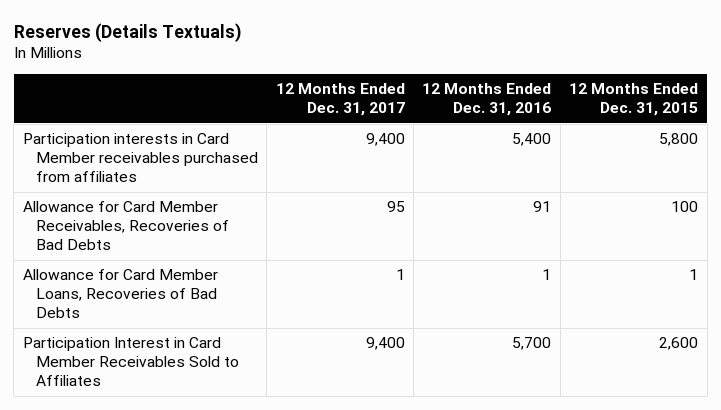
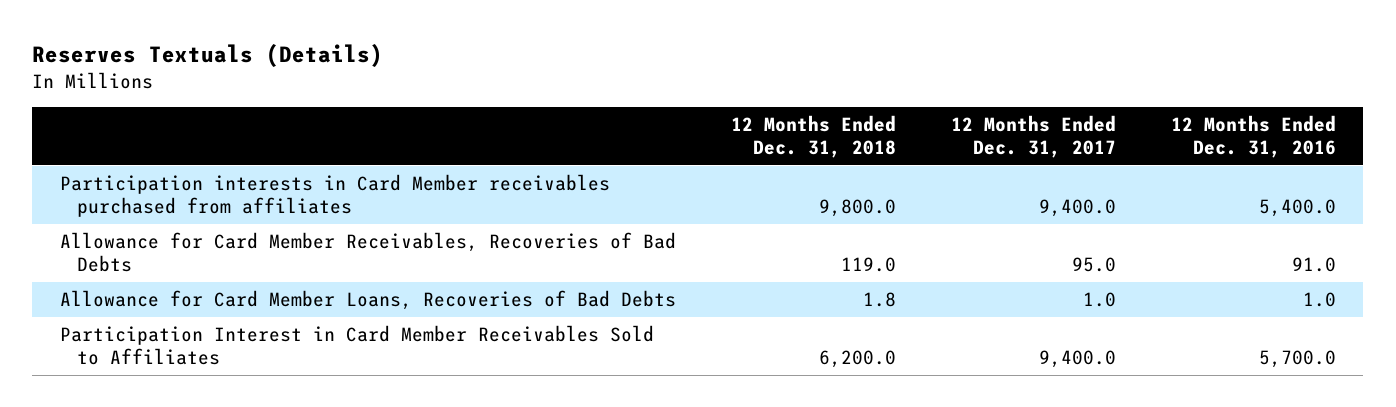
- Reserves (Details Textuals)
+ Reserves Textuals (Details)
- | 12 Months Ended Dec. 31, 2017 | 12 Months Ended Dec. 31, 2016 | 12 Months Ended Dec. 31, 2015
+ | 12 Months Ended Dec. 31, 2018 | 12 Months Ended Dec. 31, 2017 | 12 Months Ended Dec. 31, 2016
- Participation interests in Card Member receivables purchased from affiliates | 9,400 | 5,400 | 5,800
- Allowance for Card Member Receivables, Recoveries of Bad Debts | 95 | 91 | 100
- Allowance for Card Member Loans, Recoveries of Bad Debts | 1 | 1 | 1
- Participation Interest in Card Member Receivables Sold to Affiliates | 9,400 | 5,700 | 2,600
+ Participation interests in Card Member receivables purchased from affiliates | 9,800.0 | 9,400.0 | 5,400.0
+ Allowance for Card Member Receivables, Recoveries of Bad Debts | 119.0 | 95.0 | 91.0
+ Allowance for Card Member Loans, Recoveries of Bad Debts | 1.8 | 1.0 | 1.0
+ Participation Interest in Card Member Receivables Sold to Affiliates | 6,200.0 | 9,400.0 | 5,700.0

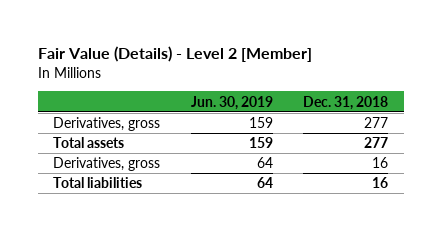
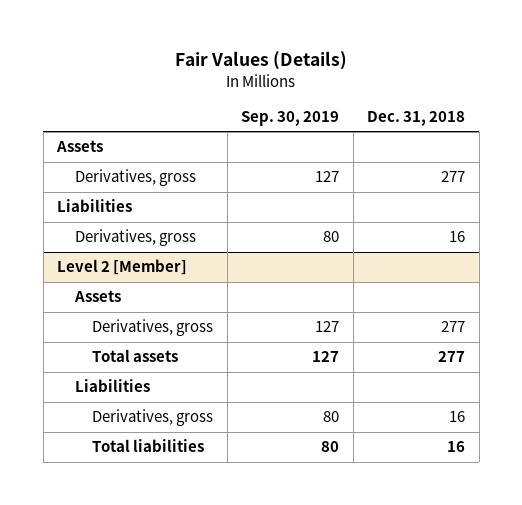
- Fair Value (Details) - Level 2 [Member]
+ Fair Values (Details)
- | Jun. 30, 2019 | Dec. 31, 2018
+ | Sep. 30, 2019 | Dec. 31, 2018
+ Assets
+ Liabilities
+ Derivatives, gross | 80 | 16
+ Level 2 [Member]
+ Assets
+ Derivatives, gross | 127 | 277
+ Liabilities

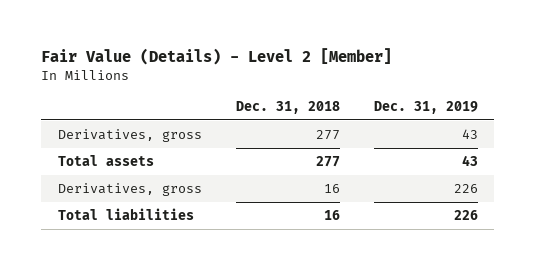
- Fair Values (Details)
+ Fair Value (Details) - Level 2 [Member]
- | Sep. 30, 2019 | Dec. 31, 2018
+ | Dec. 31, 2018 | Dec. 31, 2019
- Assets
- Liabilities
- Derivatives, gross | 80 | 16
- Level 2 [Member]
- Assets
- Derivatives, gross | 127 | 277
- Liabilities

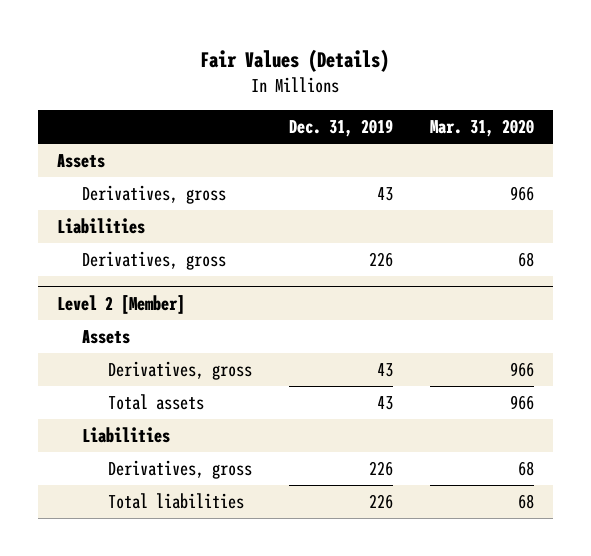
- Fair Value (Details) - Level 2 [Member]
+ Fair Values (Details)
- | Dec. 31, 2018 | Dec. 31, 2019
+ | Dec. 31, 2019 | Mar. 31, 2020
+ Assets
+ Liabilities
+ Derivatives, gross | 226 | 68
+ Level 2 [Member]
+ Assets
+ Derivatives, gross | 43 | 966
+ Liabilities

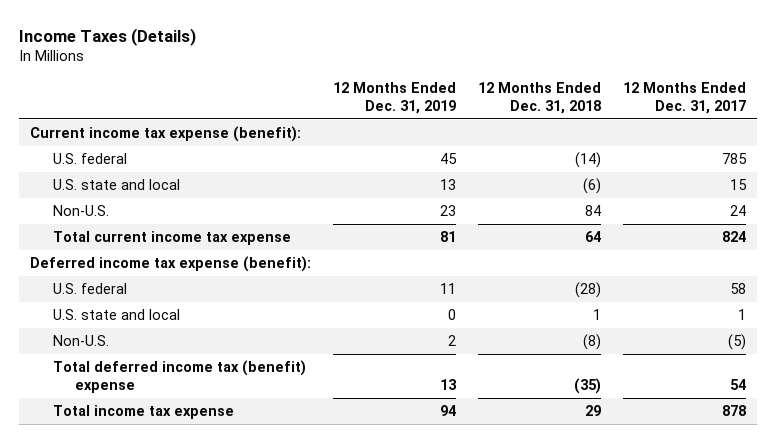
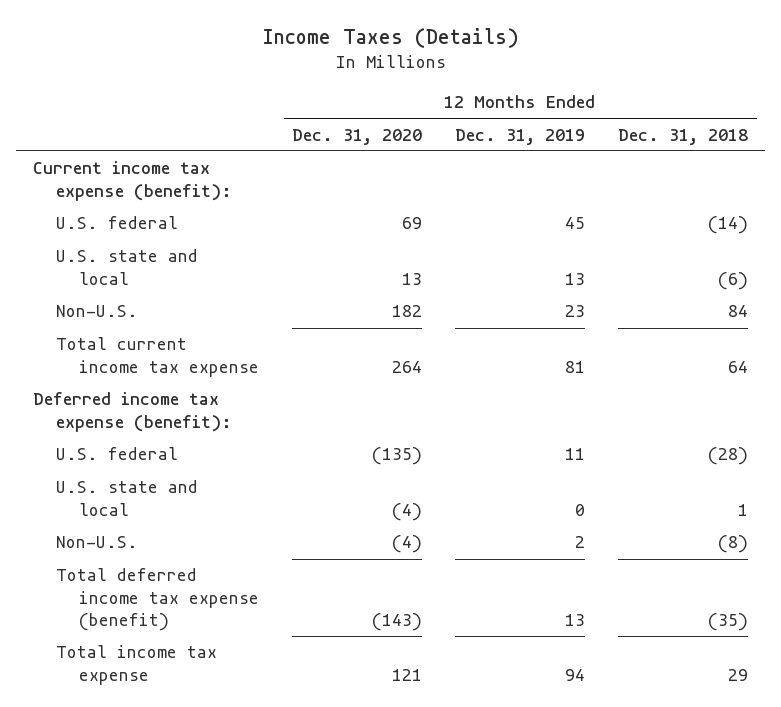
- | 12 Months Ended Dec. 31, 2019 | 12 Months Ended Dec. 31, 2018 | 12 Months Ended Dec. 31, 2017
+ | 12 Months Ended Dec. 31, 2020 | 12 Months Ended Dec. 31, 2019 | 12 Months Ended Dec. 31, 2018
- Total deferred income tax (benefit) expense | 13 | (35) | 54
+ Total deferred income tax expense (benefit) | (143) | 13 | (35)

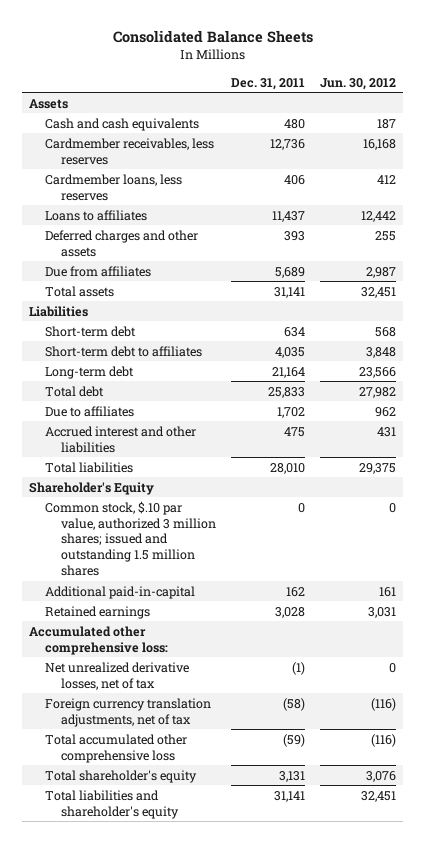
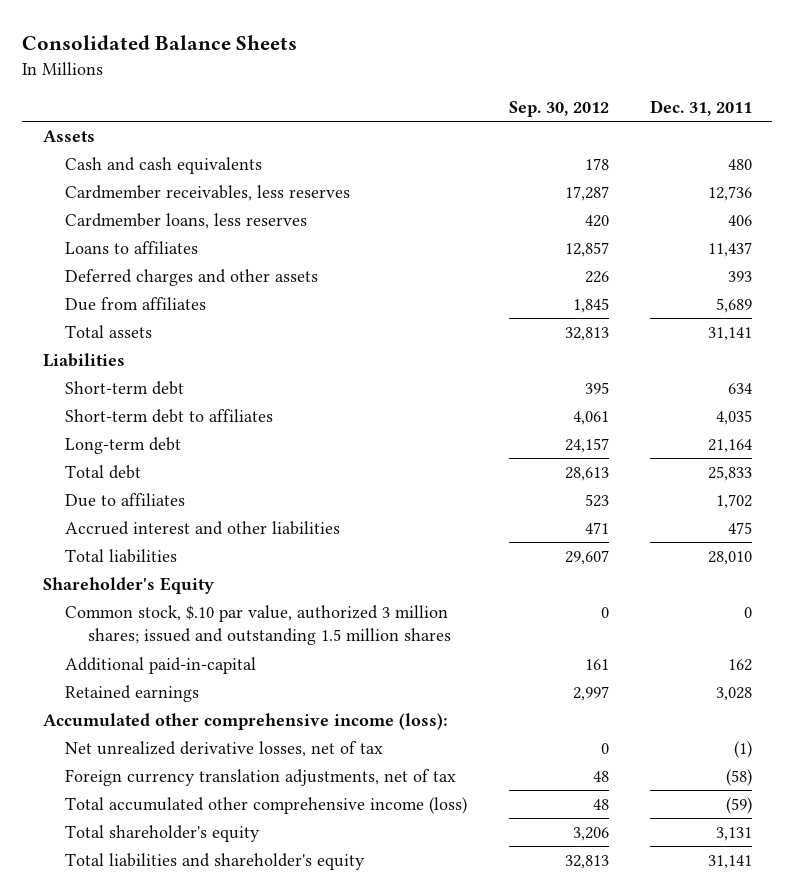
- | Dec. 31, 2011 | Jun. 30, 2012
+ | Sep. 30, 2012 | Dec. 31, 2011
- Accumulated other comprehensive loss:
+ Accumulated other comprehensive income (loss):
- Total accumulated other comprehensive loss | (59) | (116)
+ Total accumulated other comprehensive income (loss) | 48 | (59)

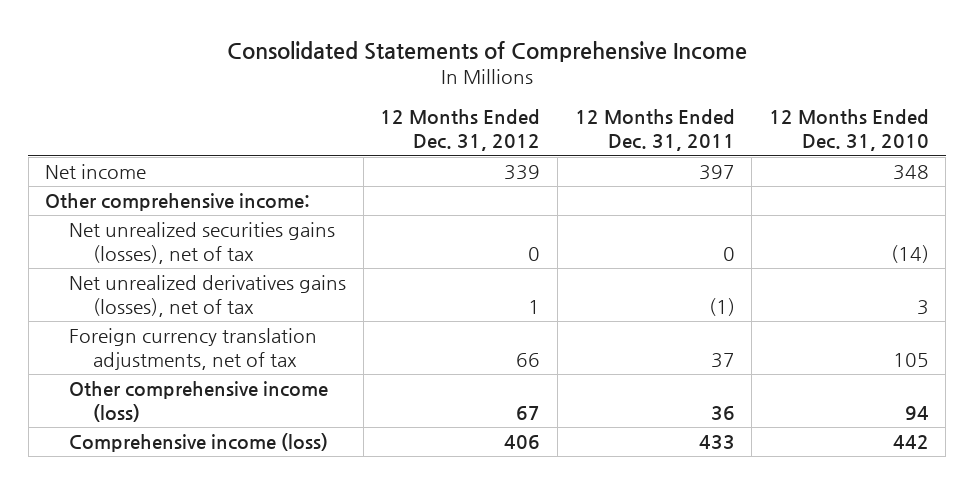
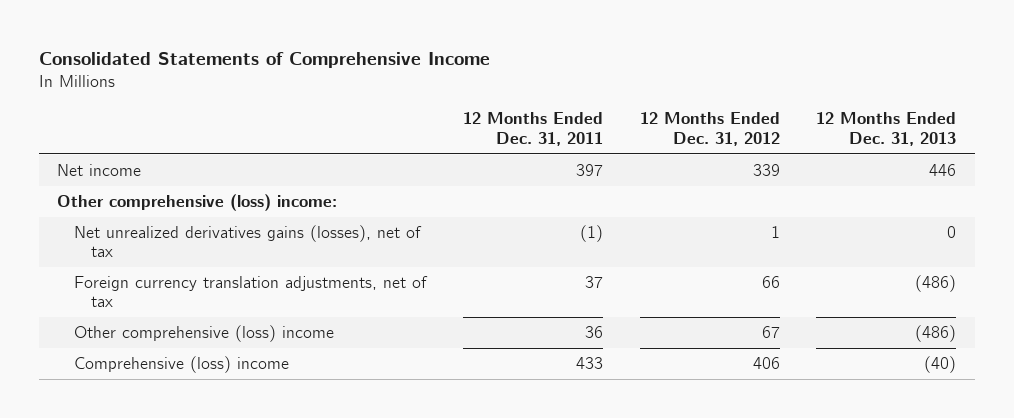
- | 12 Months Ended Dec. 31, 2012 | 12 Months Ended Dec. 31, 2011 | 12 Months Ended Dec. 31, 2010
+ | 12 Months Ended Dec. 31, 2011 | 12 Months Ended Dec. 31, 2012 | 12 Months Ended Dec. 31, 2013
- Other comprehensive income:
- Net unrealized securities gains (losses), net of tax | 0 | 0 | (14)
+ Other comprehensive (loss) income:
- Other comprehensive income (loss) | 67 | 36 | 94
- Comprehensive income (loss) | 406 | 433 | 442
+ Other comprehensive (loss) income | 36 | 67 | (486)
+ Comprehensive (loss) income | 433 | 406 | (40)

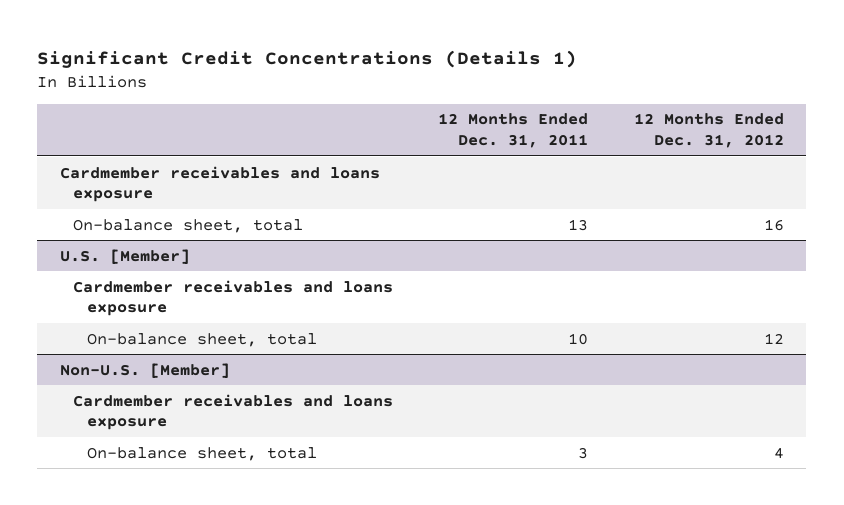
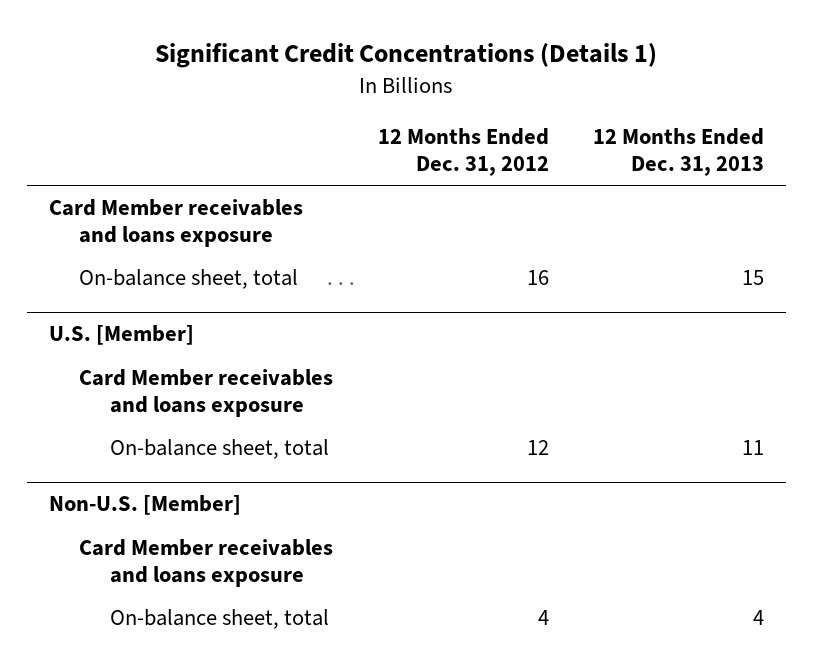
- | 12 Months Ended Dec. 31, 2011 | 12 Months Ended Dec. 31, 2012
+ | 12 Months Ended Dec. 31, 2012 | 12 Months Ended Dec. 31, 2013
- Cardmember receivables and loans exposure
+ Card Member receivables and loans exposure
@ U.S. [Member]
- Cardmember receivables and loans exposure
+ Card Member receivables and loans exposure
@ Non-U.S. [Member]
- Cardmember receivables and loans exposure
+ Card Member receivables and loans exposure

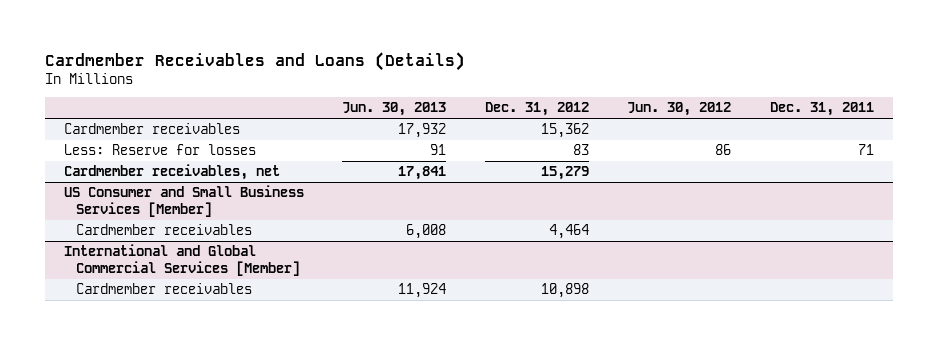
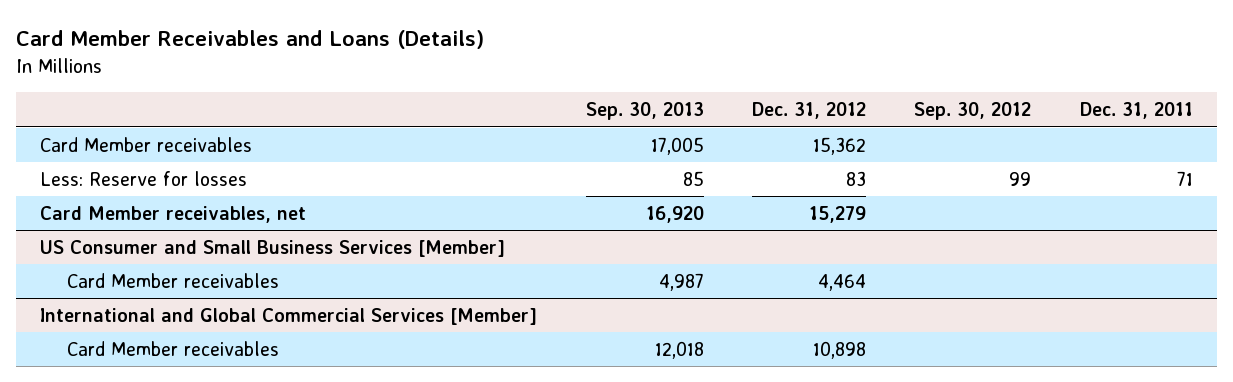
- Cardmember Receivables and Loans (Details)
+ Card Member Receivables and Loans (Details)
- | Jun. 30, 2013 | Dec. 31, 2012 | Jun. 30, 2012 | Dec. 31, 2011
+ | Sep. 30, 2013 | Dec. 31, 2012 | Sep. 30, 2012 | Dec. 31, 2011
- Cardmember receivables | 17,932 | 15,362 | |
+ Card Member receivables | 17,005 | 15,362 | |
- Cardmember receivables, net | 17,841 | 15,279 | |
+ Card Member receivables, net | 16,920 | 15,279 | |
@ US Consumer and Small Business Services [Member]
- Cardmember receivables | 6,008 | 4,464 | |
+ Card Member receivables | 4,987 | 4,464 | |
@ International and Global Commercial Services [Member]
- Cardmember receivables | 11,924 | 10,898 | |
+ Card Member receivables | 12,018 | 10,898 | |

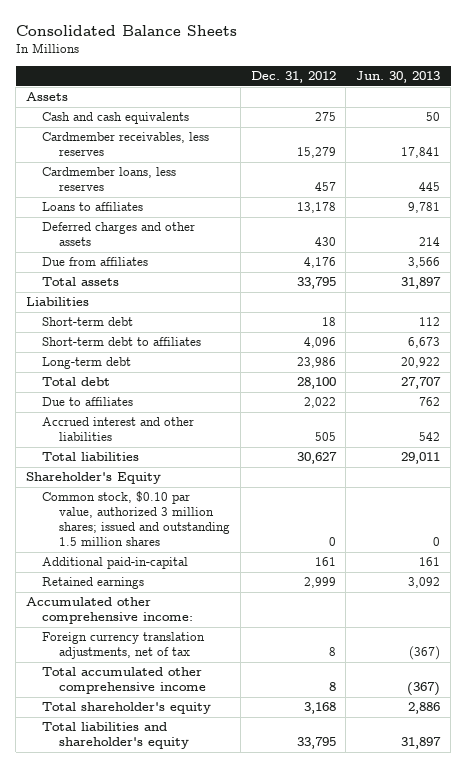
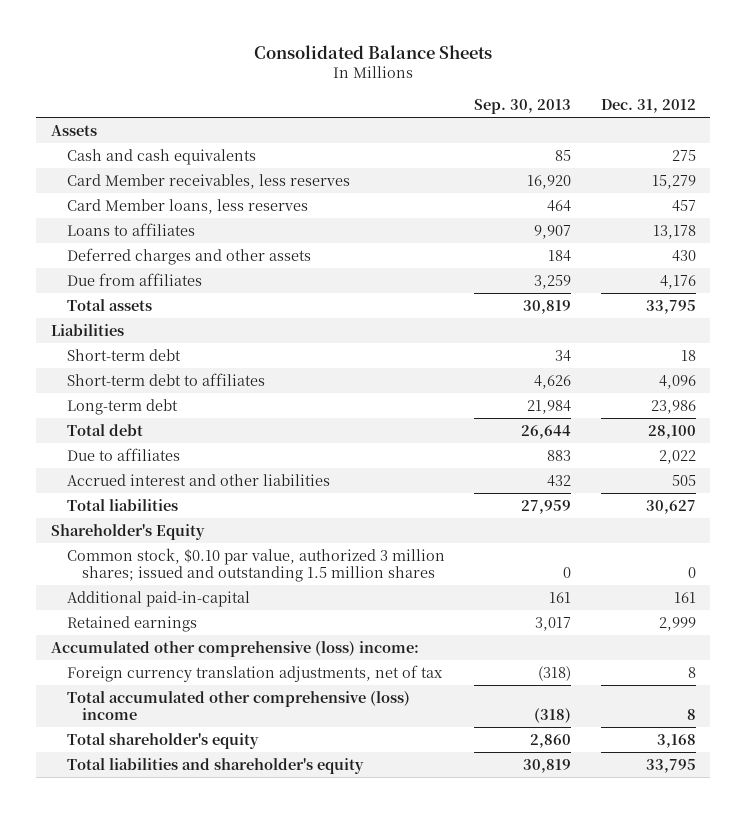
- | Dec. 31, 2012 | Jun. 30, 2013
+ | Sep. 30, 2013 | Dec. 31, 2012
- Cardmember receivables, less reserves | 15,279 | 17,841
- Cardmember loans, less reserves | 457 | 445
+ Card Member receivables, less reserves | 16,920 | 15,279
+ Card Member loans, less reserves | 464 | 457
- Accumulated other comprehensive income:
+ Accumulated other comprehensive (loss) income:
- Total accumulated other comprehensive income | 8 | (367)
+ Total accumulated other comprehensive (loss) income | (318) | 8

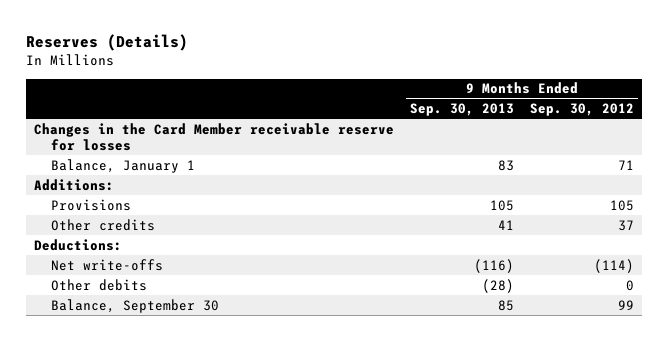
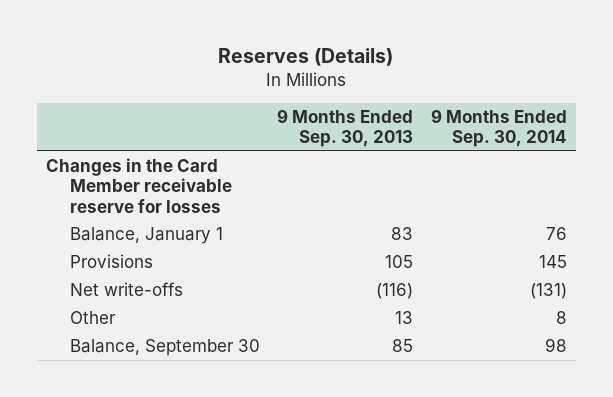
- | 9 Months Ended Sep. 30, 2013 | 9 Months Ended Sep. 30, 2012
+ | 9 Months Ended Sep. 30, 2013 | 9 Months Ended Sep. 30, 2014
- Additions:
- Other credits | 41 | 37
- Deductions:
- Other debits | (28) | 0
+ Other | 13 | 8

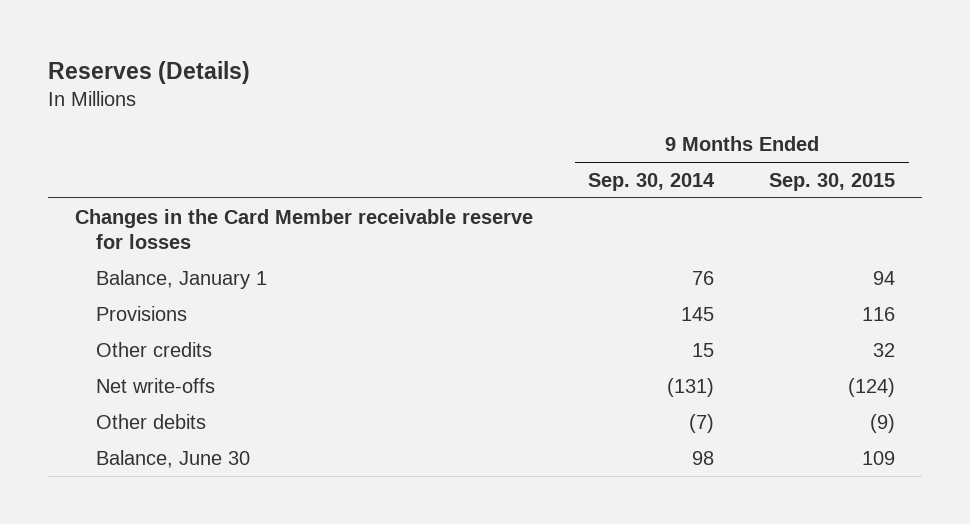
- | 9 Months Ended Sep. 30, 2013 | 9 Months Ended Sep. 30, 2014
+ | 9 Months Ended Sep. 30, 2014 | 9 Months Ended Sep. 30, 2015
+ Other credits | 15 | 32
- Other | 13 | 8
- Balance, September 30 | 85 | 98
+ Other debits | (7) | (9)
+ Balance, June 30 | 98 | 109

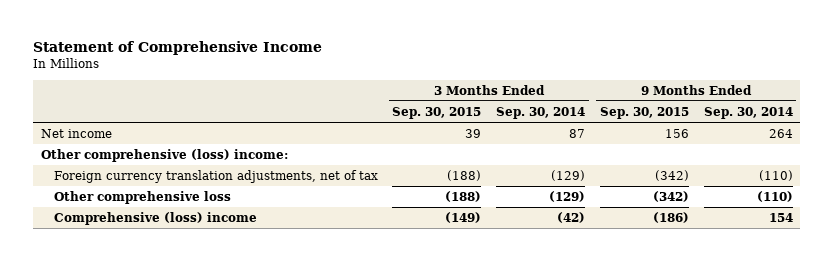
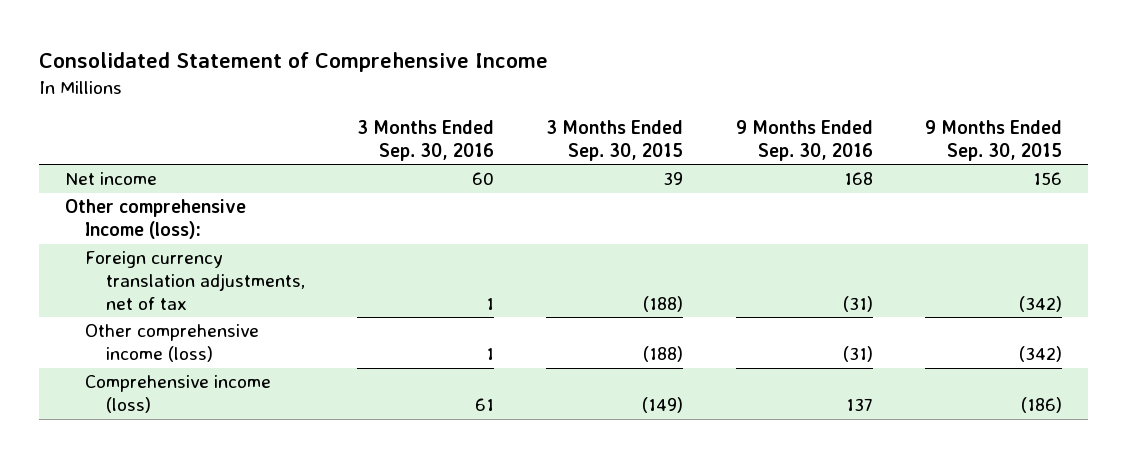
- Statement of Comprehensive Income
+ Consolidated Statement of Comprehensive Income
- | 3 Months Ended Sep. 30, 2015 | 3 Months Ended Sep. 30, 2014 | 9 Months Ended Sep. 30, 2015 | 9 Months Ended Sep. 30, 2014
+ | 3 Months Ended Sep. 30, 2016 | 3 Months Ended Sep. 30, 2015 | 9 Months Ended Sep. 30, 2016 | 9 Months Ended Sep. 30, 2015
- Other comprehensive (loss) income:
+ Other comprehensive Income (loss):
- Other comprehensive loss | (188) | (129) | (342) | (110)
- Comprehensive (loss) income | (149) | (42) | (186) | 154
+ Other comprehensive income (loss) | 1 | (188) | (31) | (342)
+ Comprehensive income (loss) | 61 | (149) | 137 | (186)

